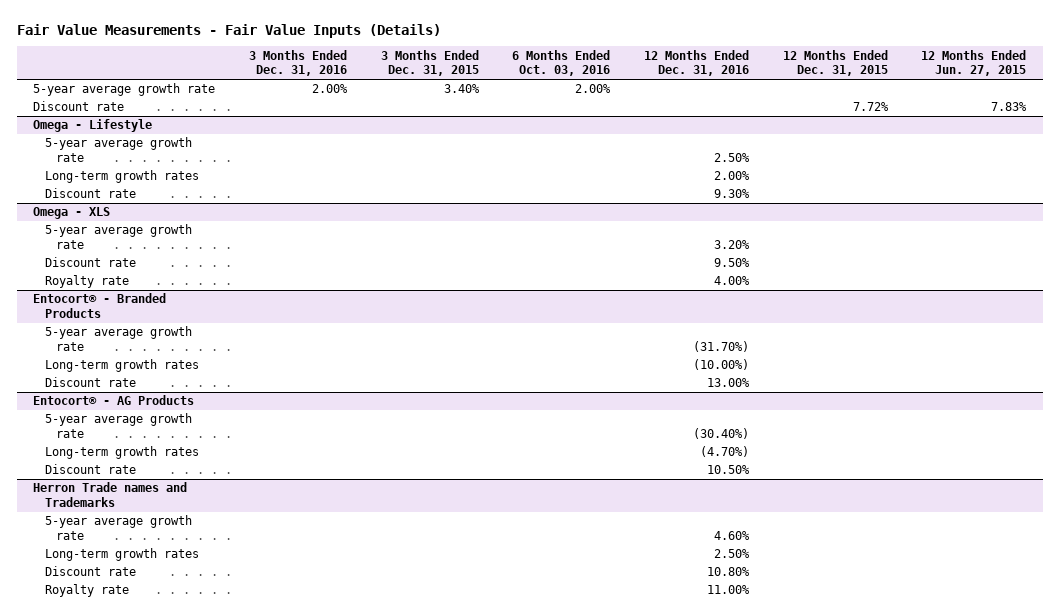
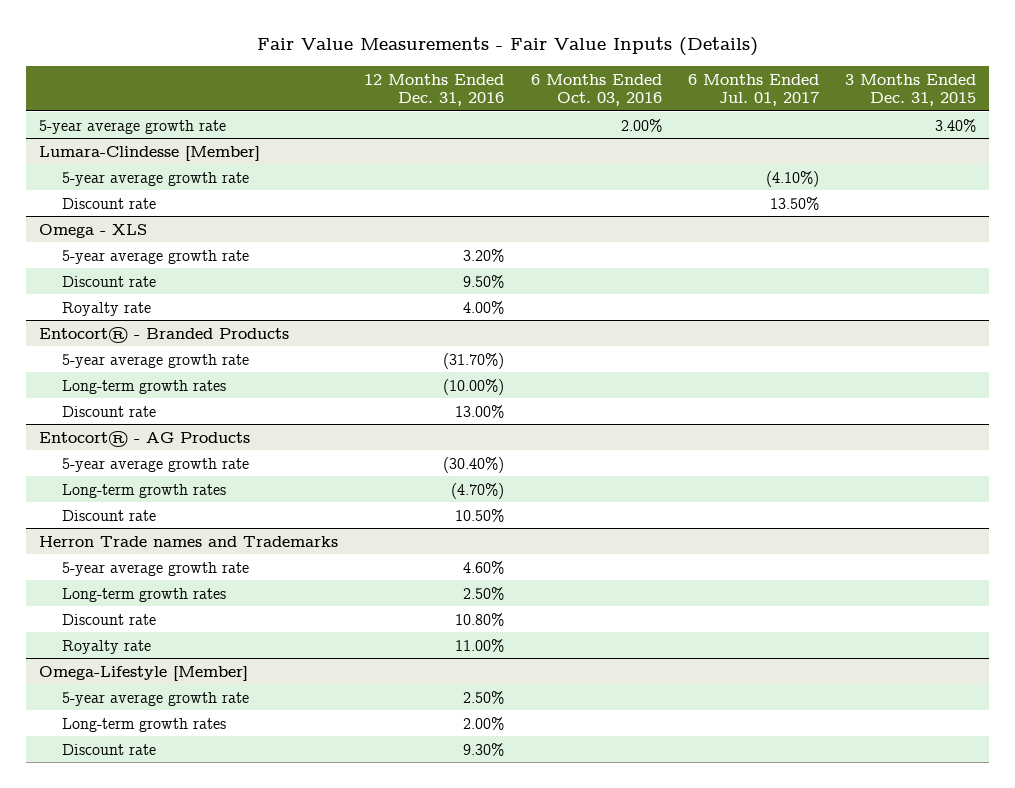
- | 3 Months Ended Dec. 31, 2016 | 3 Months Ended Dec. 31, 2015 | 6 Months Ended Oct. 03, 2016 | 12 Months Ended Dec. 31, 2016 | 12 Months Ended Dec. 31, 2015 | 12 Months Ended Jun. 27, 2015
+ | 12 Months Ended Dec. 31, 2016 | 6 Months Ended Oct. 03, 2016 | 6 Months Ended Jul. 01, 2017 | 3 Months Ended Dec. 31, 2015
+ Lumara-Clindesse [Member]
+ 5-year average growth rate | | | (4.10%) |
- Omega - Lifestyle
- 5-year average growth rate | | | | 2.50% | |
- Long-term growth rates | | | | 2.00% | |
- Discount rate | | | | 9.30% | |
+ Omega-Lifestyle [Member]
+ 5-year average growth rate | 2.50% | | |
+ Long-term growth rates | 2.00% | | |
+ Discount rate | 9.30% | | |

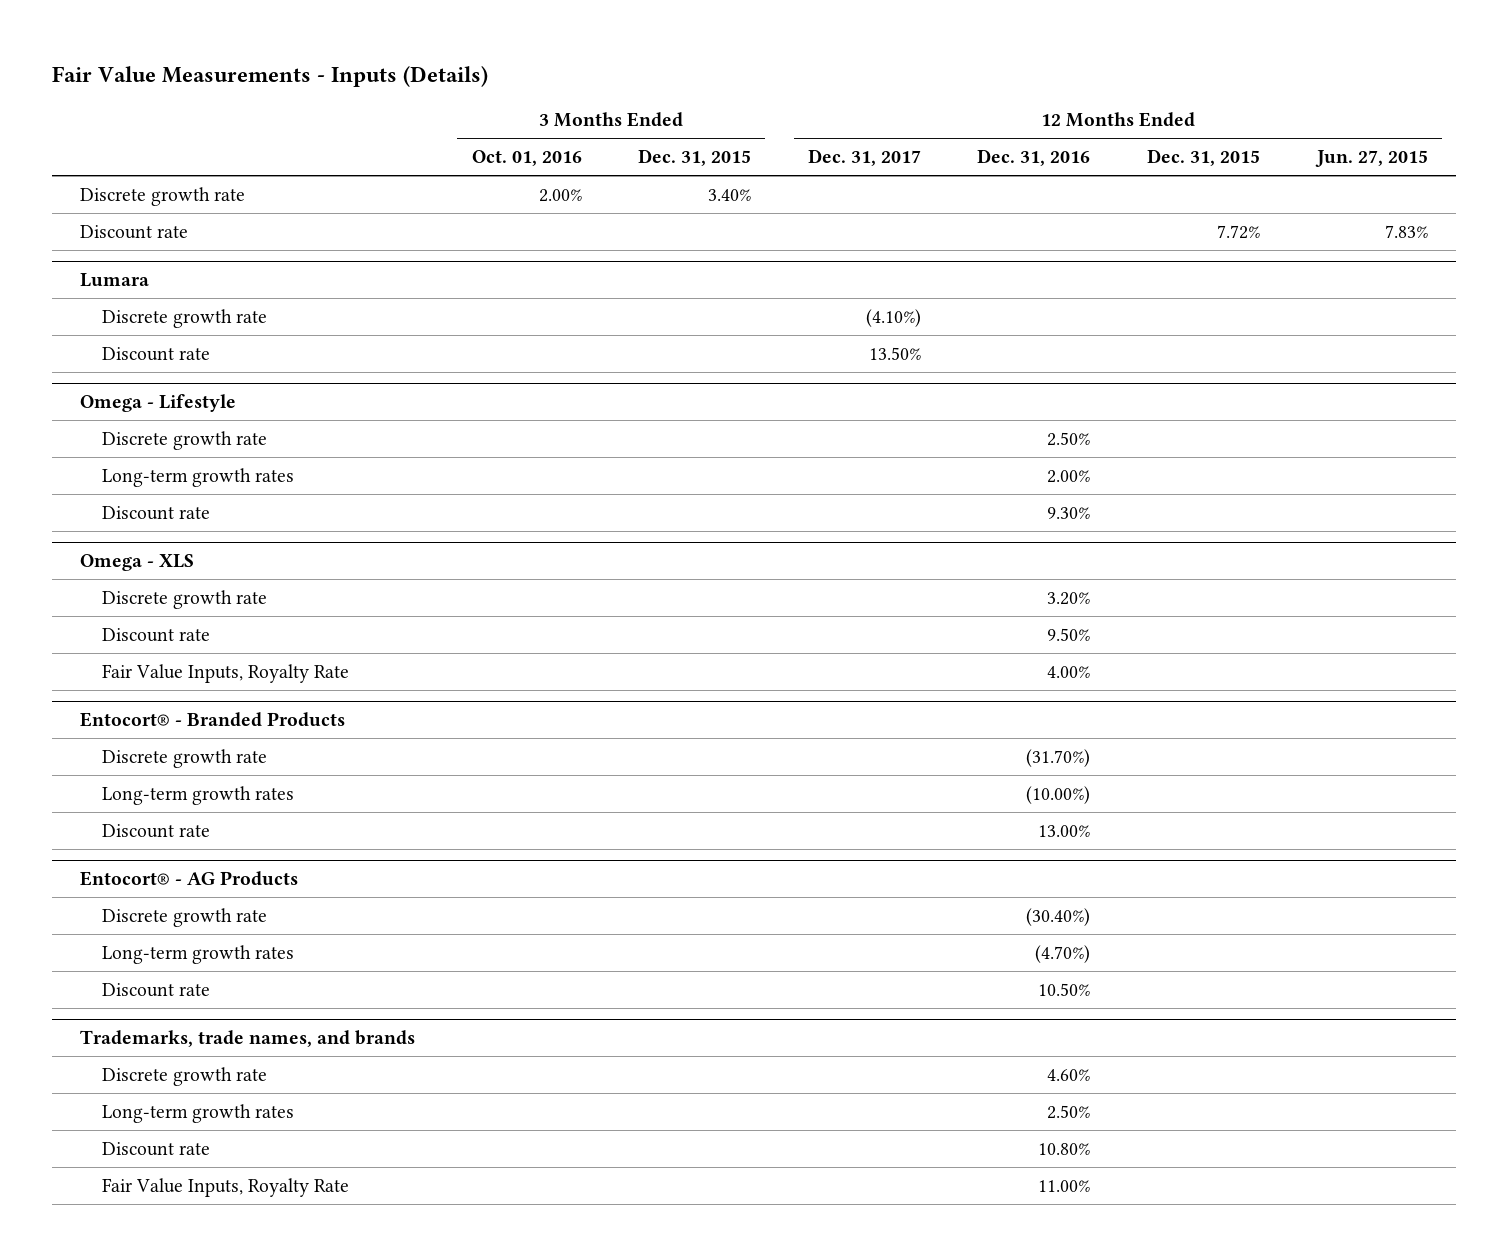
- Fair Value Measurements - Fair Value Inputs (Details)
+ Fair Value Measurements - Inputs (Details)
- | 12 Months Ended Dec. 31, 2016 | 6 Months Ended Oct. 03, 2016 | 6 Months Ended Jul. 01, 2017 | 3 Months Ended Dec. 31, 2015
+ | 3 Months Ended Oct. 01, 2016 | 3 Months Ended Dec. 31, 2015 | 12 Months Ended Dec. 31, 2017 | 12 Months Ended Dec. 31, 2016 | 12 Months Ended Dec. 31, 2015 | 12 Months Ended Jun. 27, 2015
- 5-year average growth rate | | 2.00% | | 3.40%
- Lumara-Clindesse [Member]
- 5-year average growth rate | | | (4.10%) |
+ Discrete growth rate | 2.00% | 3.40% | | | |
+ Lumara
+ Discrete growth rate | | | (4.10%) | | |
+ Discount rate | | | 13.50% | | |
+ Omega - Lifestyle
+ Discrete growth rate | | | | 2.50% | |
+ Long-term growth rates | | | | 2.00% | |
+ Discount rate | | | | 9.30% | |
@ Omega - XLS
- 5-year average growth rate | 3.20% | | |
+ Discrete growth rate | | | | 3.20% | |
- Royalty rate | 4.00% | | |
+ Fair Value Inputs, Royalty Rate | | | | 4.00% | |
@ Entocort® - Branded Products
- 5-year average growth rate | (31.70%) | | |
+ Discrete growth rate | | | | (31.70%) | |
@ Entocort® - AG Products
- 5-year average growth rate | (30.40%) | | |
+ Discrete growth rate | | | | (30.40%) | |
- Herron Trade names and Trademarks
- 5-year average growth rate | 4.60% | | |
+ Trademarks, trade names, and brands
+ Discrete growth rate | | | | 4.60% | |
- Royalty rate | 11.00% | | |
- Omega-Lifestyle [Member]
- 5-year average growth rate | 2.50% | | |
- Long-term growth rates | 2.00% | | |
- Discount rate | 9.30% | | |
+ Fair Value Inputs, Royalty Rate | | | | 11.00% | |

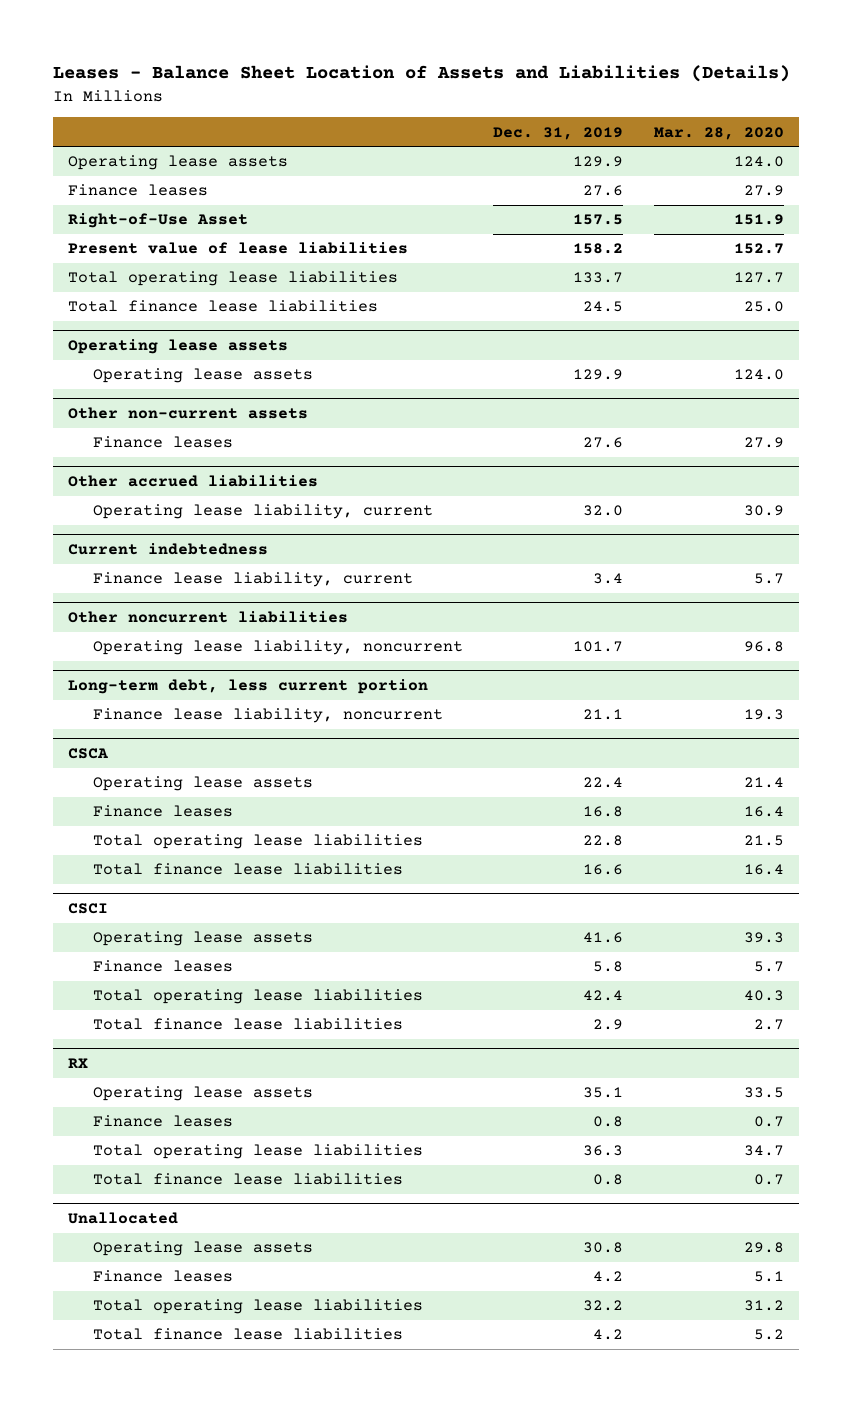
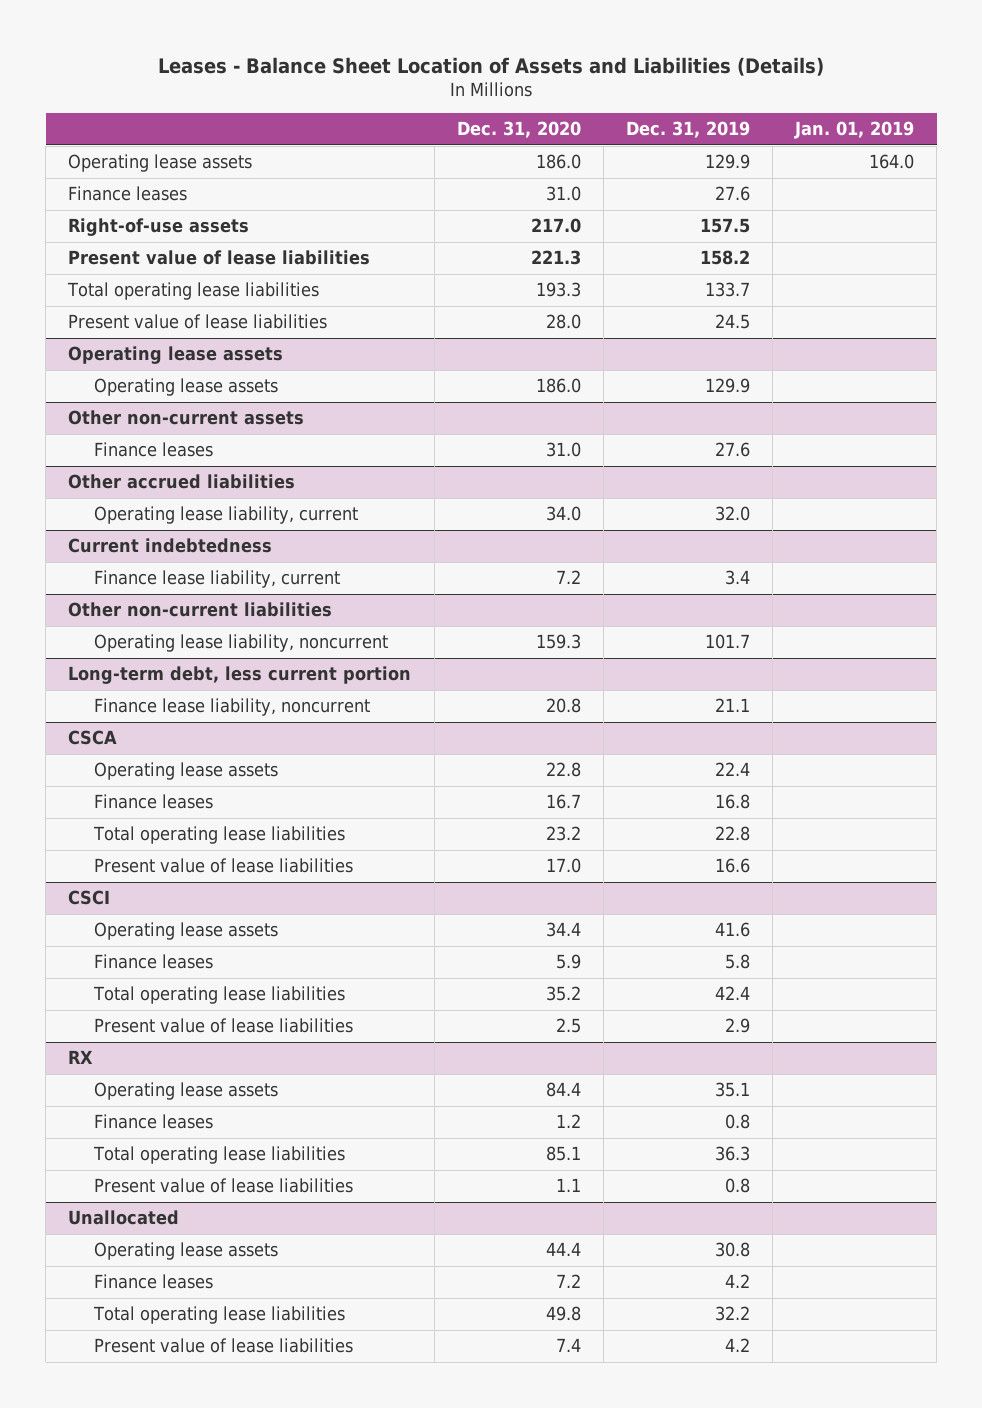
- | Dec. 31, 2019 | Mar. 28, 2020
+ | Dec. 31, 2020 | Dec. 31, 2019 | Jan. 01, 2019
- Right-of-Use Asset | 157.5 | 151.9
+ Right-of-use assets | 217.0 | 157.5 |
- Total finance lease liabilities | 24.5 | 25.0
+ Present value of lease liabilities | 28.0 | 24.5 |
- Other noncurrent liabilities
+ Other non-current liabilities
@ CSCA
- Total finance lease liabilities | 16.6 | 16.4
+ Present value of lease liabilities | 17.0 | 16.6 |
@ CSCI
- Total finance lease liabilities | 2.9 | 2.7
+ Present value of lease liabilities | 2.5 | 2.9 |
@ RX
- Total finance lease liabilities | 0.8 | 0.7
+ Present value of lease liabilities | 1.1 | 0.8 |
@ Unallocated
- Total finance lease liabilities | 4.2 | 5.2
+ Present value of lease liabilities | 7.4 | 4.2 |

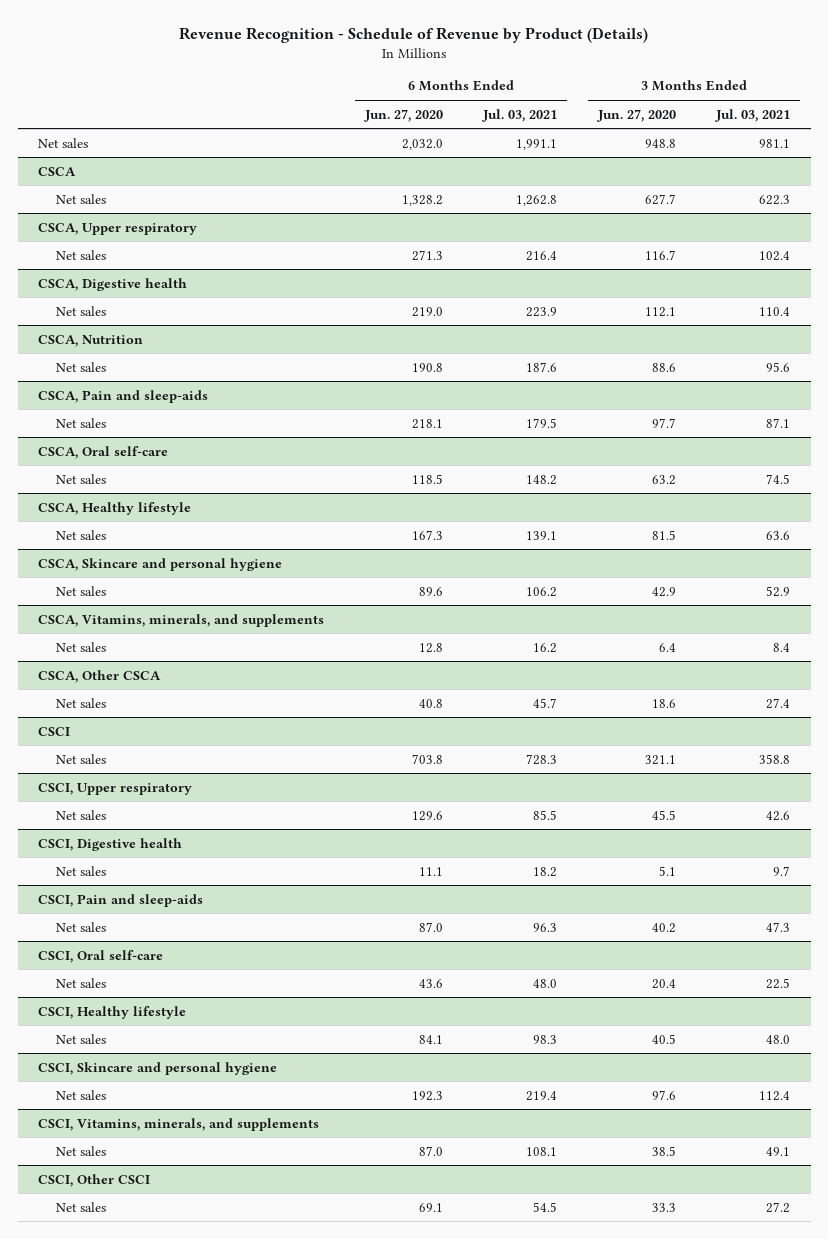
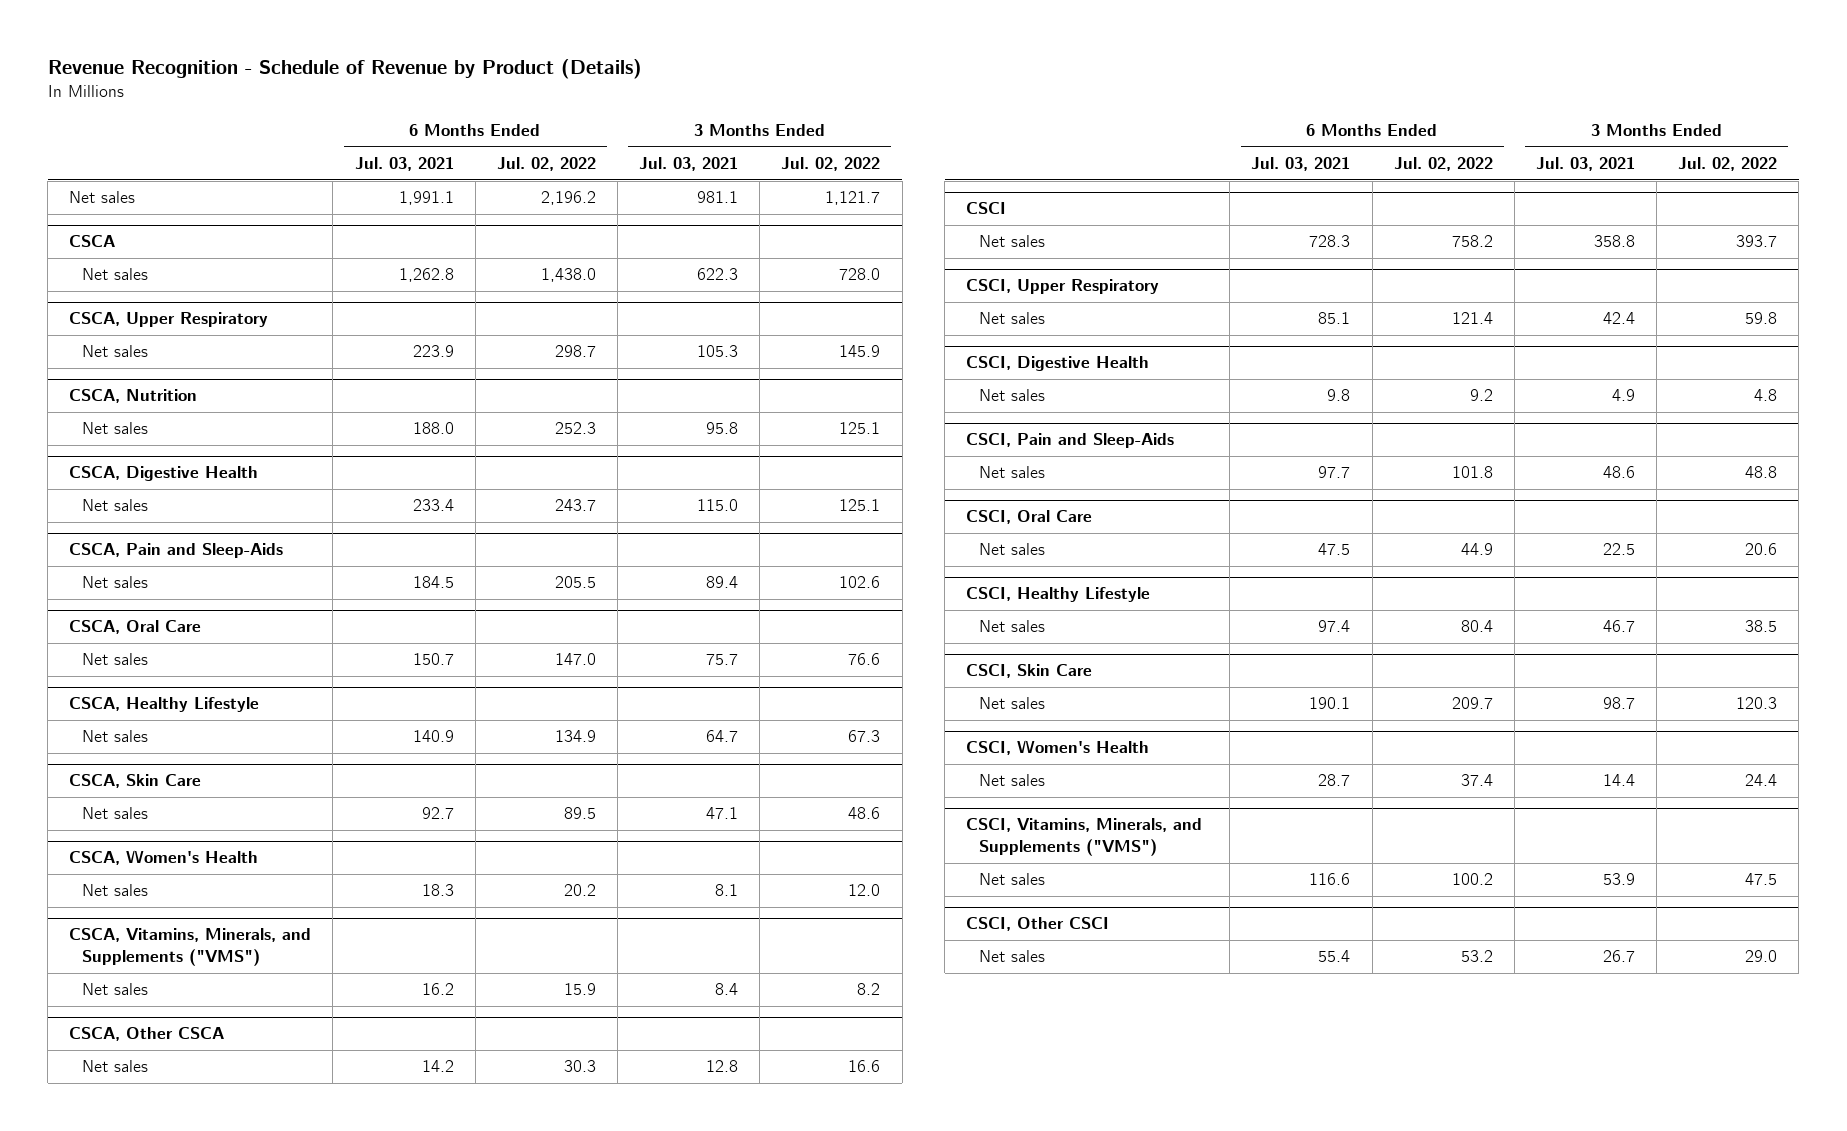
- | 6 Months Ended Jun. 27, 2020 | 6 Months Ended Jul. 03, 2021 | 3 Months Ended Jun. 27, 2020 | 3 Months Ended Jul. 03, 2021
+ | 6 Months Ended Jul. 03, 2021 | 6 Months Ended Jul. 02, 2022 | 3 Months Ended Jul. 03, 2021 | 3 Months Ended Jul. 02, 2022
- CSCA, Upper respiratory
- Net sales | 271.3 | 216.4 | 116.7 | 102.4
- CSCA, Digestive health
- Net sales | 219.0 | 223.9 | 112.1 | 110.4
+ CSCA, Upper Respiratory
+ Net sales | 223.9 | 298.7 | 105.3 | 145.9
@ CSCA, Nutrition
- Net sales | 190.8 | 187.6 | 88.6 | 95.6
- CSCA, Pain and sleep-aids
- Net sales | 218.1 | 179.5 | 97.7 | 87.1
- CSCA, Oral self-care
- Net sales | 118.5 | 148.2 | 63.2 | 74.5
- CSCA, Healthy lifestyle
- Net sales | 167.3 | 139.1 | 81.5 | 63.6
- CSCA, Skincare and personal hygiene
- Net sales | 89.6 | 106.2 | 42.9 | 52.9
- CSCA, Vitamins, minerals, and supplements
@ CSCA, Nutrition
+ Net sales | 188.0 | 252.3 | 95.8 | 125.1
+ CSCA, Digestive Health
+ Net sales | 233.4 | 243.7 | 115.0 | 125.1
+ CSCA, Pain and Sleep-Aids
+ Net sales | 184.5 | 205.5 | 89.4 | 102.6
+ CSCA, Oral Care
+ Net sales | 150.7 | 147.0 | 75.7 | 76.6
+ CSCA, Healthy Lifestyle
+ Net sales | 140.9 | 134.9 | 64.7 | 67.3
+ CSCA, Skin Care
+ Net sales | 92.7 | 89.5 | 47.1 | 48.6
+ CSCA, Women's Health
+ Net sales | 18.3 | 20.2 | 8.1 | 12.0
+ CSCA, Vitamins, Minerals, and Supplements ("VMS")
@ CSCA, Other CSCA
- Net sales | 40.8 | 45.7 | 18.6 | 27.4
+ Net sales | 14.2 | 30.3 | 12.8 | 16.6
- CSCI, Upper respiratory
- Net sales | 129.6 | 85.5 | 45.5 | 42.6
- CSCI, Digestive health
- Net sales | 11.1 | 18.2 | 5.1 | 9.7
- CSCI, Pain and sleep-aids
- Net sales | 87.0 | 96.3 | 40.2 | 47.3
- CSCI, Oral self-care
- Net sales | 43.6 | 48.0 | 20.4 | 22.5
- CSCI, Healthy lifestyle
- Net sales | 84.1 | 98.3 | 40.5 | 48.0
- CSCI, Skincare and personal hygiene
- Net sales | 192.3 | 219.4 | 97.6 | 112.4
- CSCI, Vitamins, minerals, and supplements
- Net sales | 87.0 | 108.1 | 38.5 | 49.1
+ CSCI, Upper Respiratory
+ Net sales | 85.1 | 121.4 | 42.4 | 59.8
+ CSCI, Digestive Health
+ Net sales | 9.8 | 9.2 | 4.9 | 4.8
+ CSCI, Pain and Sleep-Aids
+ Net sales | 97.7 | 101.8 | 48.6 | 48.8
+ CSCI, Oral Care
+ Net sales | 47.5 | 44.9 | 22.5 | 20.6
+ CSCI, Healthy Lifestyle
+ Net sales | 97.4 | 80.4 | 46.7 | 38.5
+ CSCI, Skin Care
+ Net sales | 190.1 | 209.7 | 98.7 | 120.3
+ CSCI, Women's Health
+ Net sales | 28.7 | 37.4 | 14.4 | 24.4
+ CSCI, Vitamins, Minerals, and Supplements ("VMS")
+ Net sales | 116.6 | 100.2 | 53.9 | 47.5
@ CSCI, Other CSCI
- Net sales | 69.1 | 54.5 | 33.3 | 27.2
+ Net sales | 55.4 | 53.2 | 26.7 | 29.0

